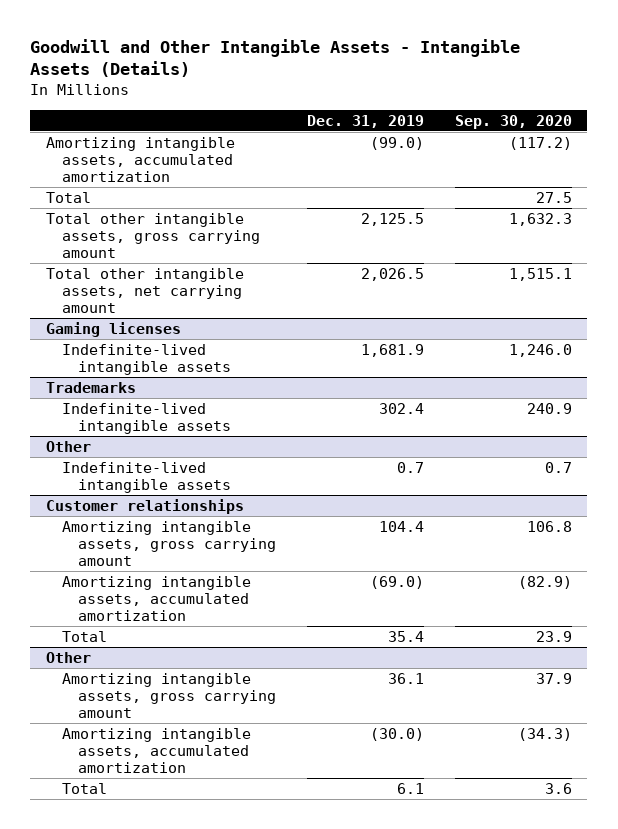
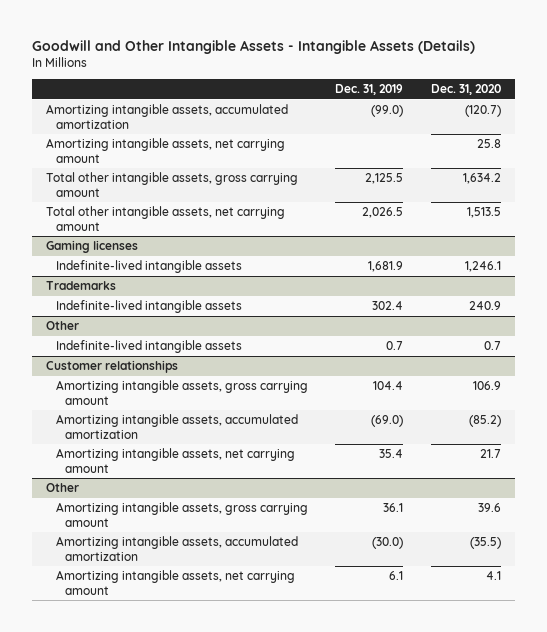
- | Dec. 31, 2019 | Sep. 30, 2020
+ | Dec. 31, 2019 | Dec. 31, 2020
- Total | | 27.5
+ Amortizing intangible assets, net carrying amount | | 25.8
@ Customer relationships
- Total | 35.4 | 23.9
+ Amortizing intangible assets, net carrying amount | 35.4 | 21.7
@ Other
- Total | 6.1 | 3.6
+ Amortizing intangible assets, net carrying amount | 6.1 | 4.1

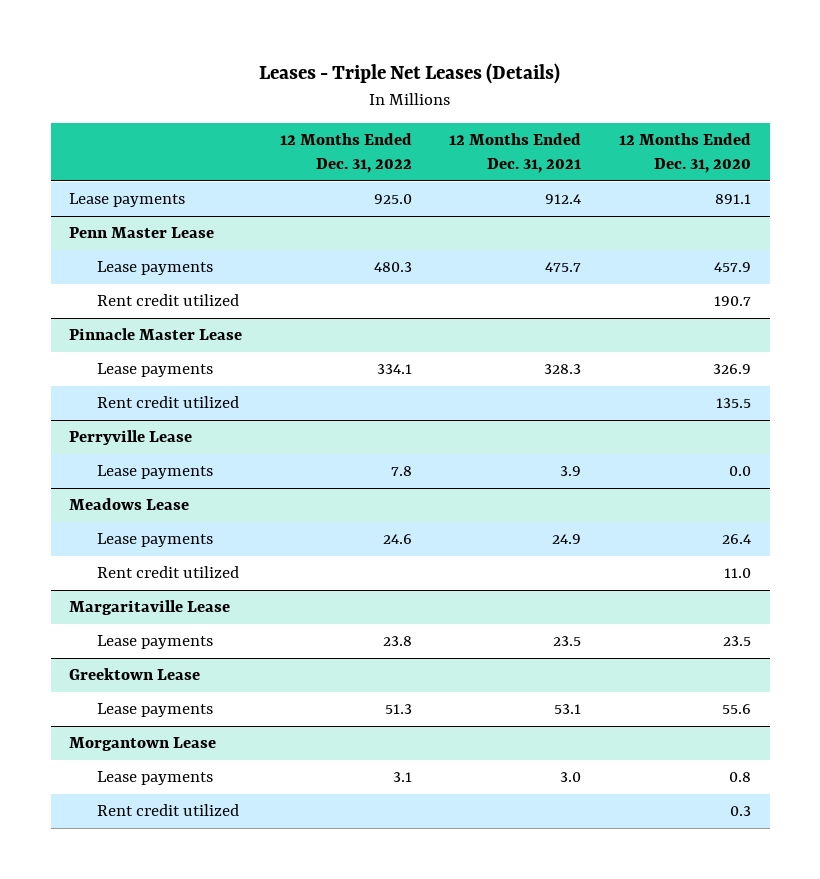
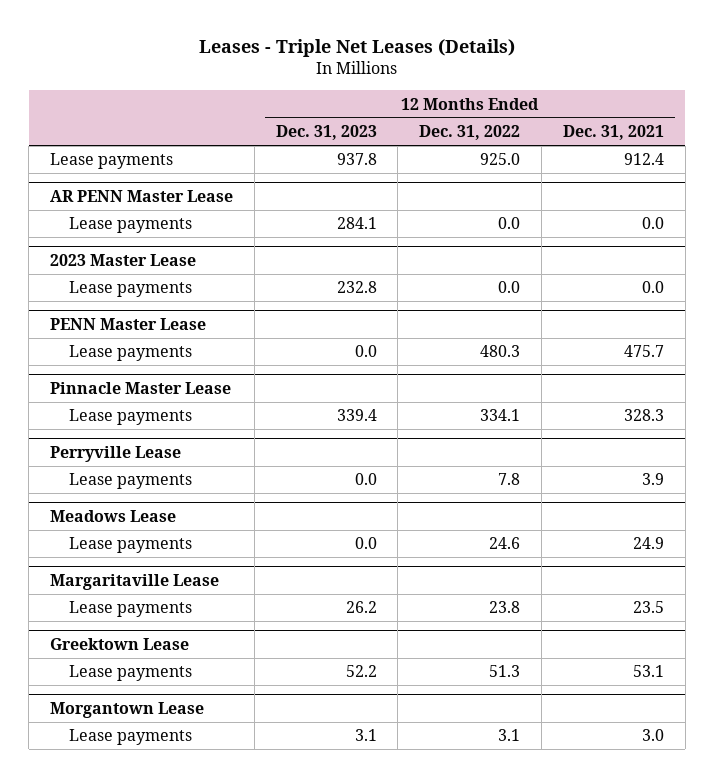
- | 12 Months Ended Dec. 31, 2022 | 12 Months Ended Dec. 31, 2021 | 12 Months Ended Dec. 31, 2020
+ | 12 Months Ended Dec. 31, 2023 | 12 Months Ended Dec. 31, 2022 | 12 Months Ended Dec. 31, 2021
- Penn Master Lease
+ AR PENN Master Lease
+ Lease payments | 284.1 | 0.0 | 0.0
+ 2023 Master Lease
+ Lease payments | 232.8 | 0.0 | 0.0
+ PENN Master Lease
- Rent credit utilized | | | 190.7
@ Pinnacle Master Lease
- Rent credit utilized | | | 135.5
@ Meadows Lease
- Rent credit utilized | | | 11.0
@ Morgantown Lease
- Rent credit utilized | | | 0.3

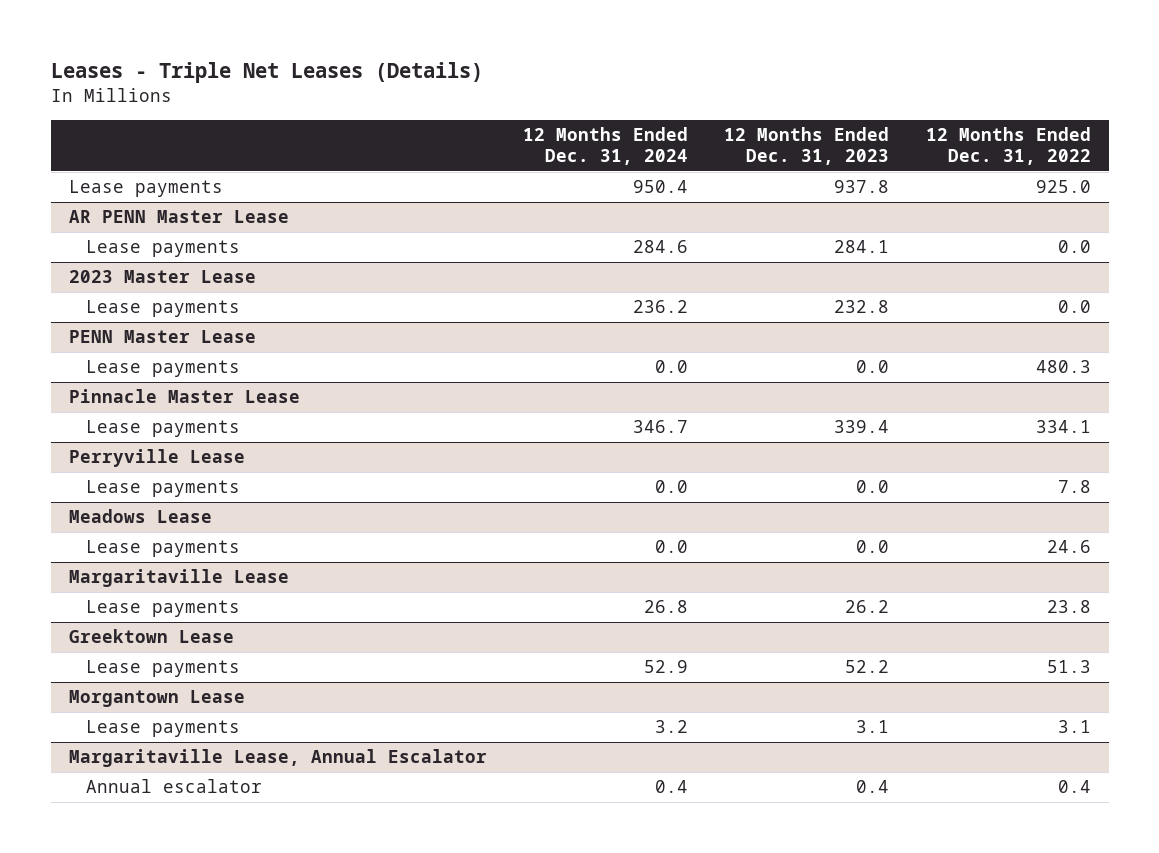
- | 12 Months Ended Dec. 31, 2023 | 12 Months Ended Dec. 31, 2022 | 12 Months Ended Dec. 31, 2021
+ | 12 Months Ended Dec. 31, 2024 | 12 Months Ended Dec. 31, 2023 | 12 Months Ended Dec. 31, 2022
+ Margaritaville Lease, Annual Escalator
+ Annual escalator | 0.4 | 0.4 | 0.4

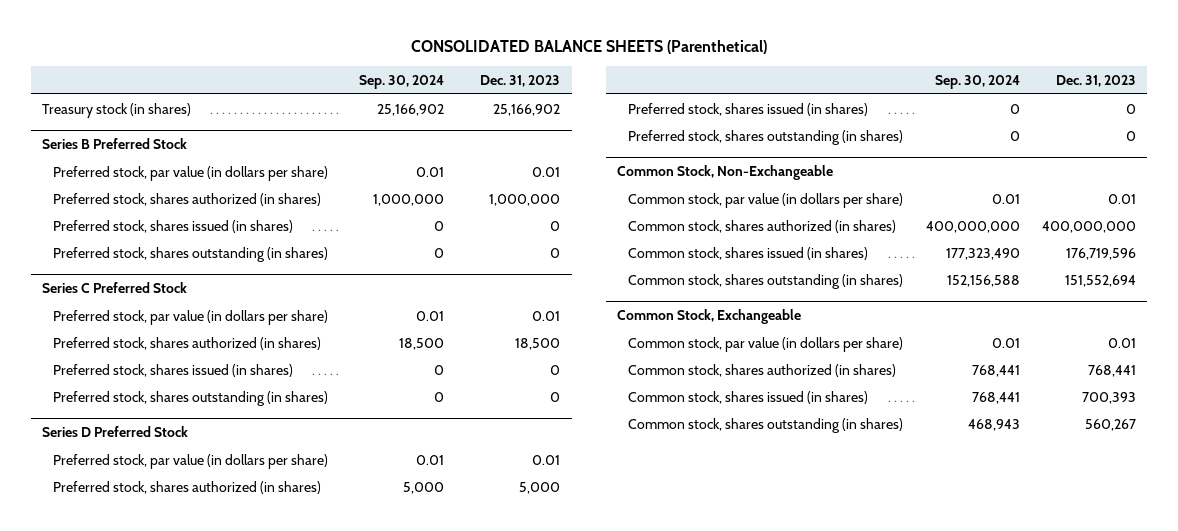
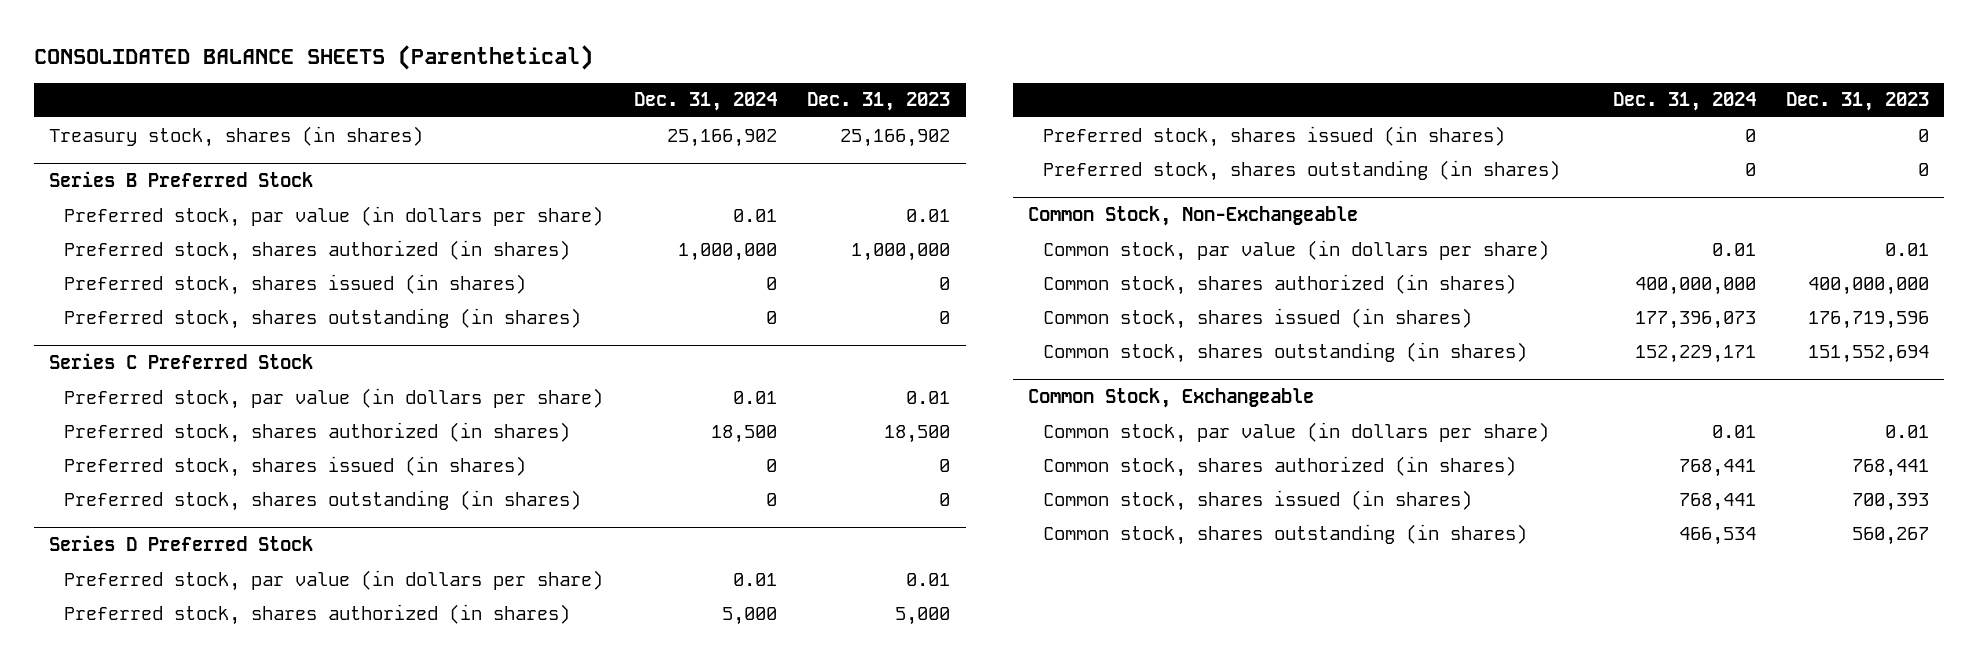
- | Sep. 30, 2024 | Dec. 31, 2023
+ | Dec. 31, 2024 | Dec. 31, 2023
- Treasury stock (in shares) | 25,166,902 | 25,166,902
+ Treasury stock, shares (in shares) | 25,166,902 | 25,166,902

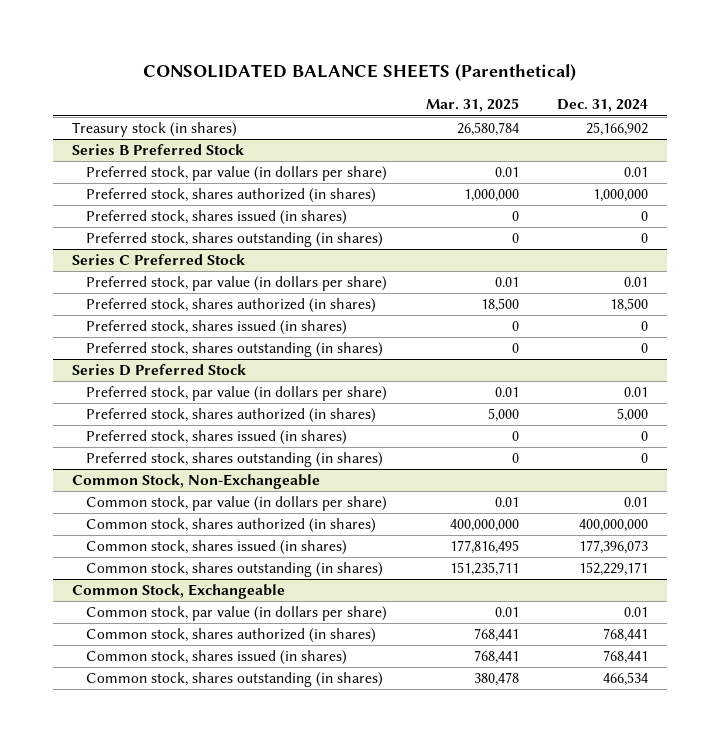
- | Dec. 31, 2024 | Dec. 31, 2023
+ | Mar. 31, 2025 | Dec. 31, 2024
- Treasury stock, shares (in shares) | 25,166,902 | 25,166,902
+ Treasury stock (in shares) | 26,580,784 | 25,166,902

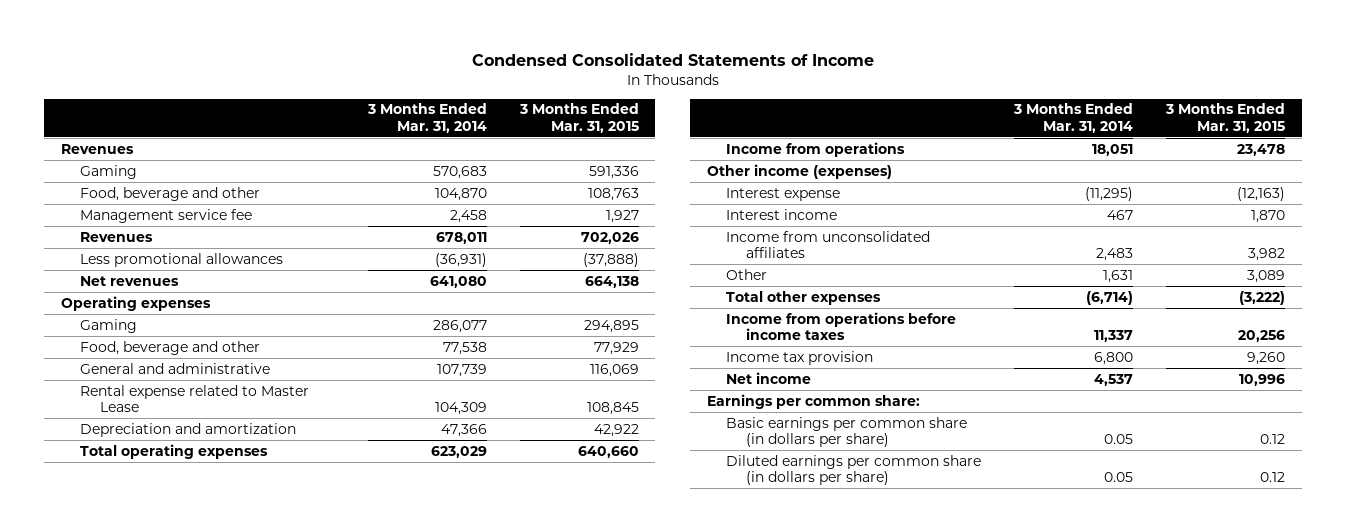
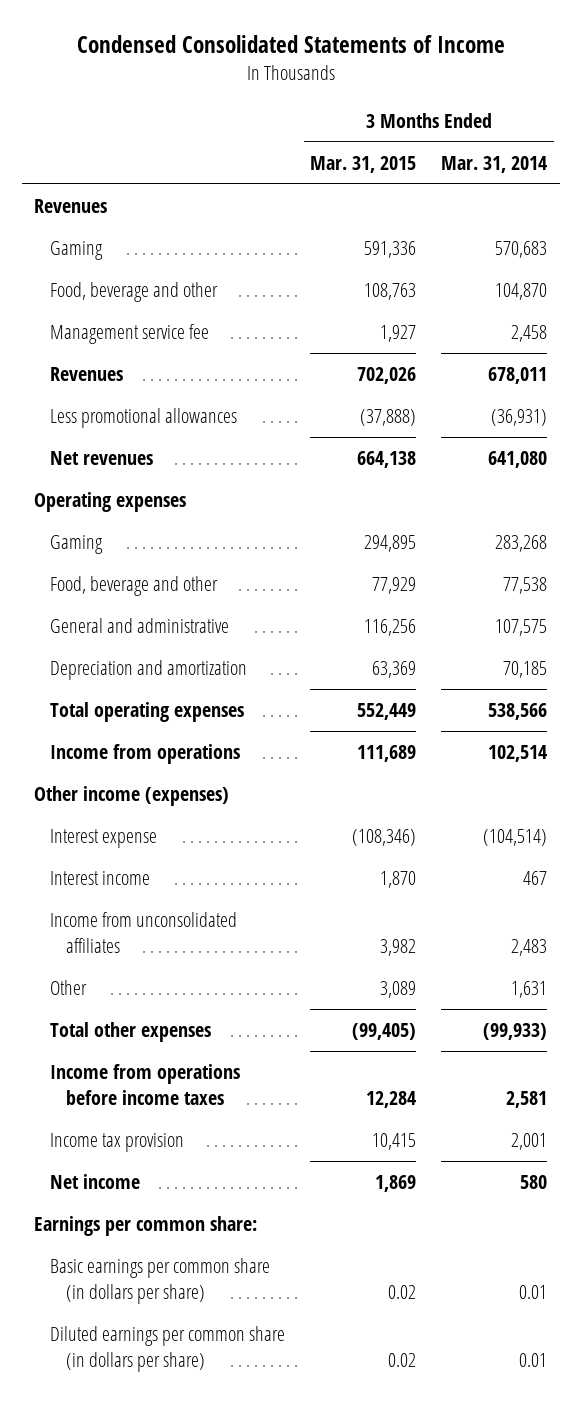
- | 3 Months Ended Mar. 31, 2014 | 3 Months Ended Mar. 31, 2015
+ | 3 Months Ended Mar. 31, 2015 | 3 Months Ended Mar. 31, 2014
- Gaming | 286,077 | 294,895
+ Gaming | 294,895 | 283,268
- General and administrative | 107,739 | 116,069
- Rental expense related to Master Lease | 104,309 | 108,845
- Depreciation and amortization | 47,366 | 42,922
- Total operating expenses | 623,029 | 640,660
- Income from operations | 18,051 | 23,478
+ General and administrative | 116,256 | 107,575
+ Depreciation and amortization | 63,369 | 70,185
+ Total operating expenses | 552,449 | 538,566
+ Income from operations | 111,689 | 102,514
- Interest expense | (11,295) | (12,163)
+ Interest expense | (108,346) | (104,514)
- Total other expenses | (6,714) | (3,222)
- Income from operations before income taxes | 11,337 | 20,256
- Income tax provision | 6,800 | 9,260
- Net income | 4,537 | 10,996
+ Total other expenses | (99,405) | (99,933)
+ Income from operations before income taxes | 12,284 | 2,581
+ Income tax provision | 10,415 | 2,001
+ Net income | 1,869 | 580
- Basic earnings per common share (in dollars per share) | 0.05 | 0.12
- Diluted earnings per common share (in dollars per share) | 0.05 | 0.12
+ Basic earnings per common share (in dollars per share) | 0.02 | 0.01
+ Diluted earnings per common share (in dollars per share) | 0.02 | 0.01

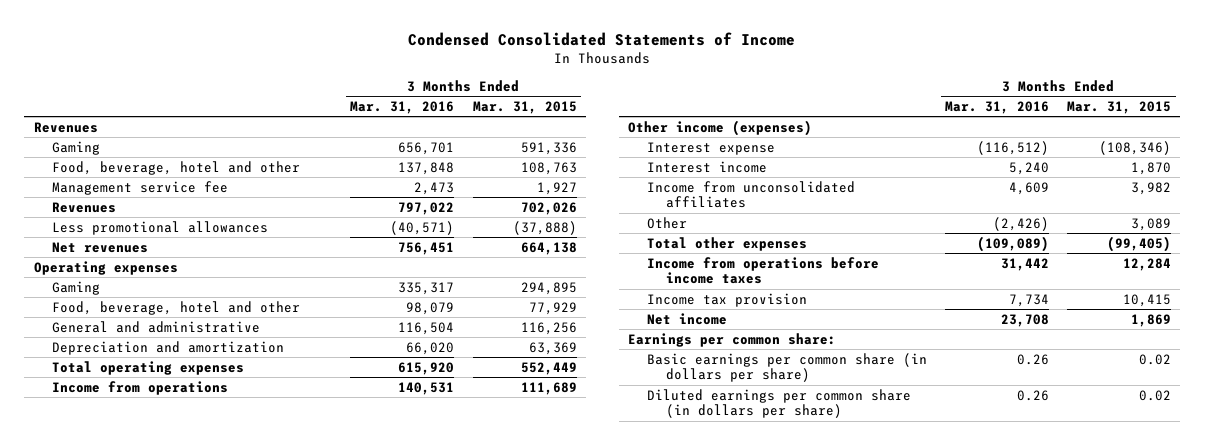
- | 3 Months Ended Mar. 31, 2015 | 3 Months Ended Mar. 31, 2014
+ | 3 Months Ended Mar. 31, 2016 | 3 Months Ended Mar. 31, 2015
- Food, beverage and other | 108,763 | 104,870
+ Food, beverage, hotel and other | 137,848 | 108,763
- Food, beverage and other | 77,929 | 77,538
+ Food, beverage, hotel and other | 98,079 | 77,929

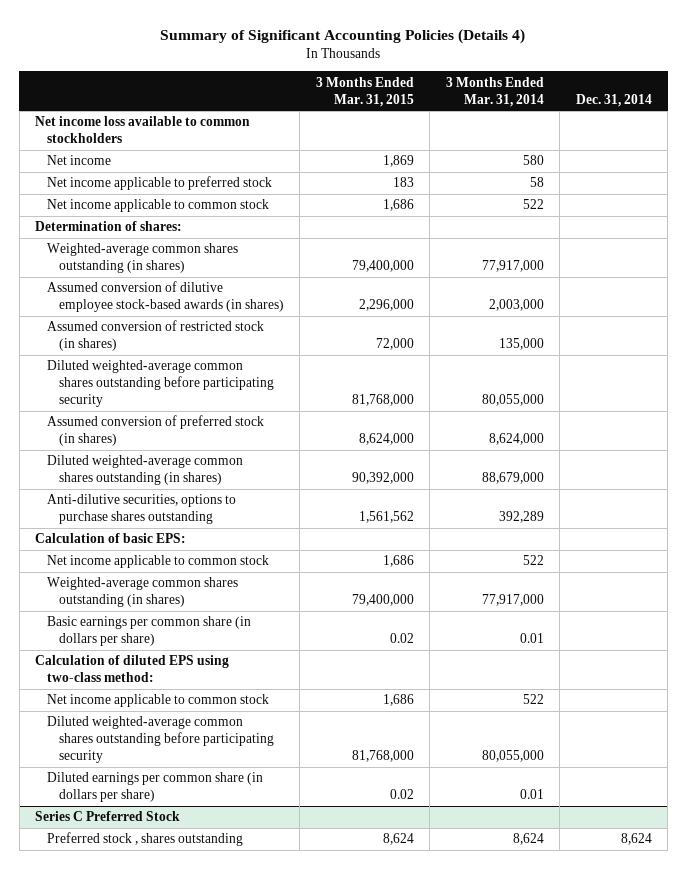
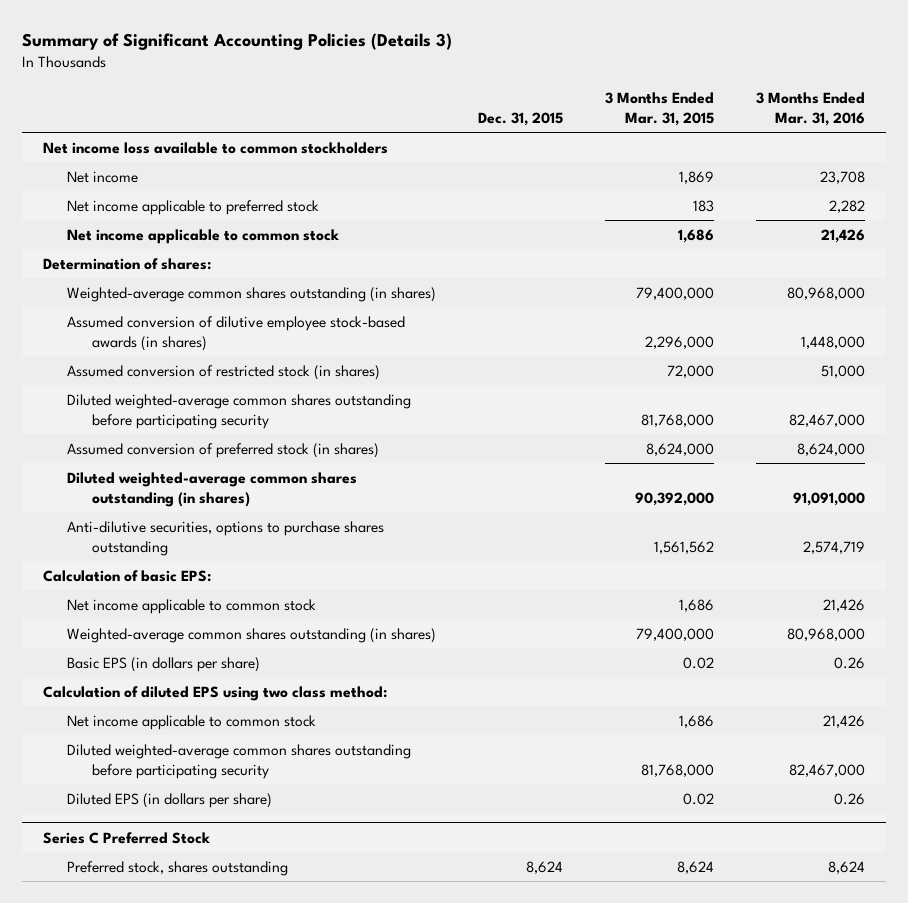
- Summary of Significant Accounting Policies (Details 4)
+ Summary of Significant Accounting Policies (Details 3)
- | 3 Months Ended Mar. 31, 2015 | 3 Months Ended Mar. 31, 2014 | Dec. 31, 2014
+ | Dec. 31, 2015 | 3 Months Ended Mar. 31, 2015 | 3 Months Ended Mar. 31, 2016
- Basic earnings per common share (in dollars per share) | 0.02 | 0.01 |
- Calculation of diluted EPS using two-class method:
+ Basic EPS (in dollars per share) | | 0.02 | 0.26
+ Calculation of diluted EPS using two class method:
- Diluted earnings per common share (in dollars per share) | 0.02 | 0.01 |
+ Diluted EPS (in dollars per share) | | 0.02 | 0.26
@ Series C Preferred Stock
- Preferred stock , shares outstanding | 8,624 | 8,624 | 8,624
+ Preferred stock, shares outstanding | 8,624 | 8,624 | 8,624

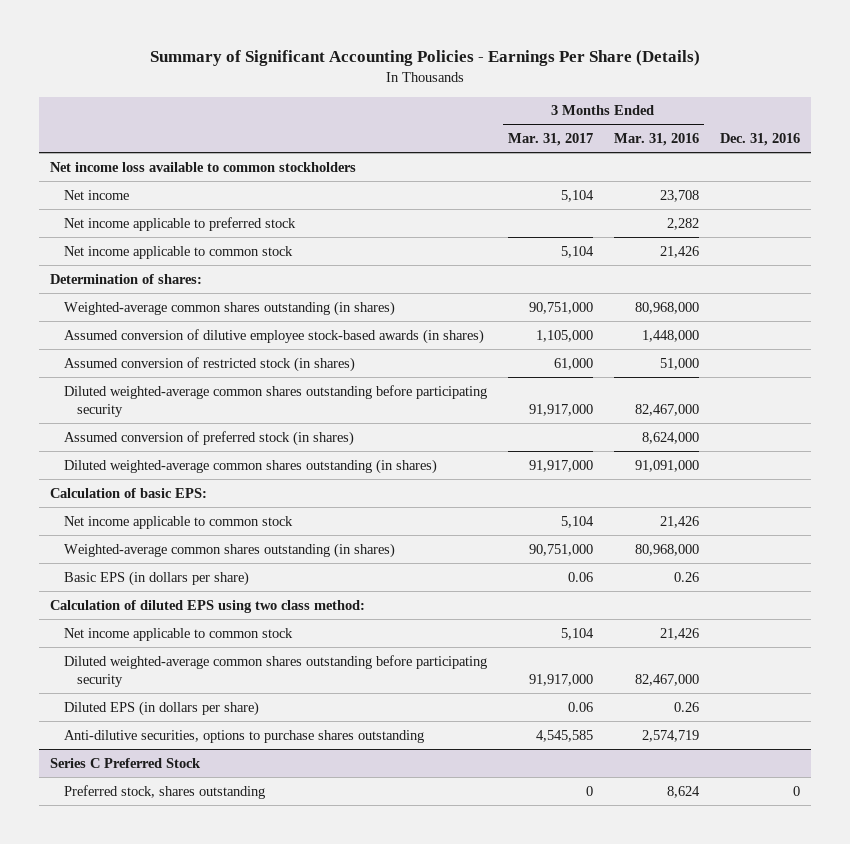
- Summary of Significant Accounting Policies (Details 3)
+ Summary of Significant Accounting Policies - Earnings Per Share (Details)
- | Dec. 31, 2015 | 3 Months Ended Mar. 31, 2015 | 3 Months Ended Mar. 31, 2016
+ | 3 Months Ended Mar. 31, 2017 | 3 Months Ended Mar. 31, 2016 | Dec. 31, 2016
moved down: Anti-dilutive securities, options to purchase shares outstanding | 4,545,585 | 2,574,719 |

